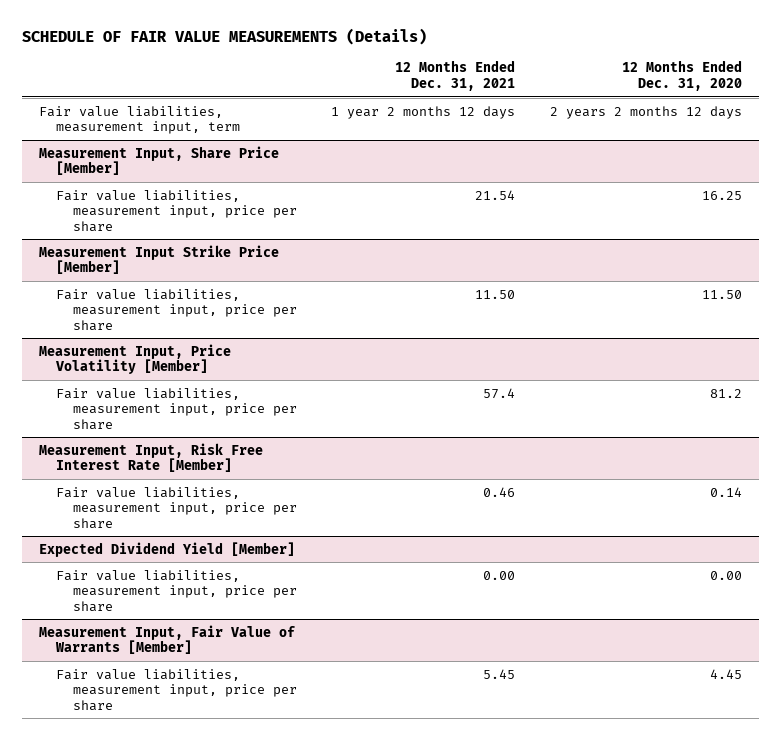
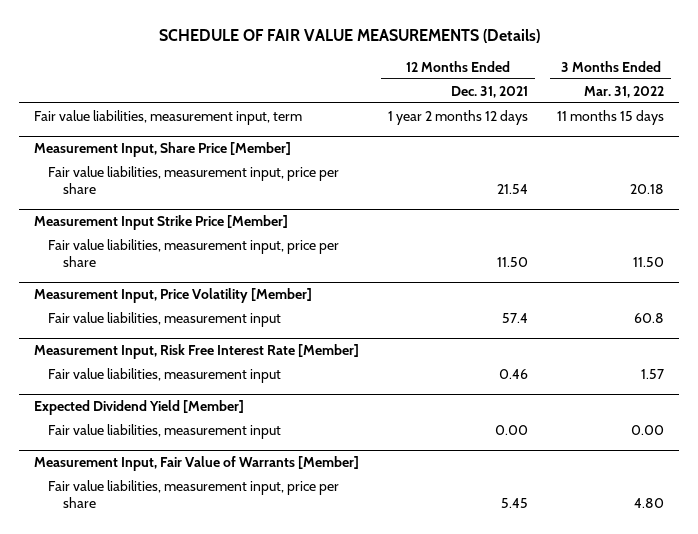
- | 12 Months Ended Dec. 31, 2021 | 12 Months Ended Dec. 31, 2020
+ | 12 Months Ended Dec. 31, 2021 | 3 Months Ended Mar. 31, 2022
@ Measurement Input, Price Volatility [Member]
- Fair value liabilities, measurement input, price per share | 57.4 | 81.2
+ Fair value liabilities, measurement input | 57.4 | 60.8
@ Measurement Input, Risk Free Interest Rate [Member]
- Fair value liabilities, measurement input, price per share | 0.46 | 0.14
+ Fair value liabilities, measurement input | 0.46 | 1.57
@ Expected Dividend Yield [Member]
- Fair value liabilities, measurement input, price per share | 0.00 | 0.00
+ Fair value liabilities, measurement input | 0.00 | 0.00

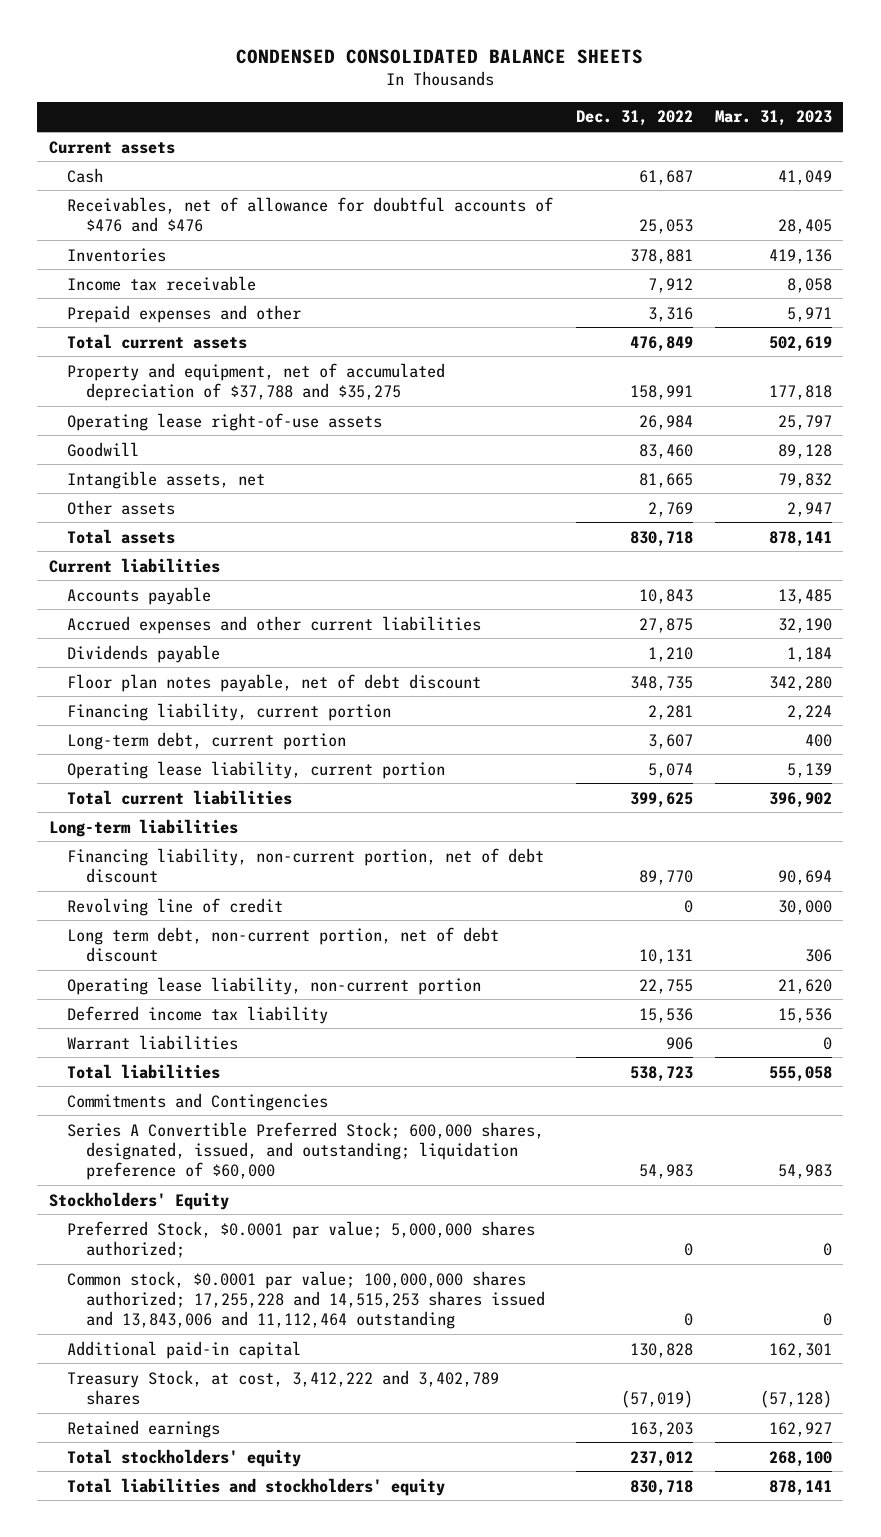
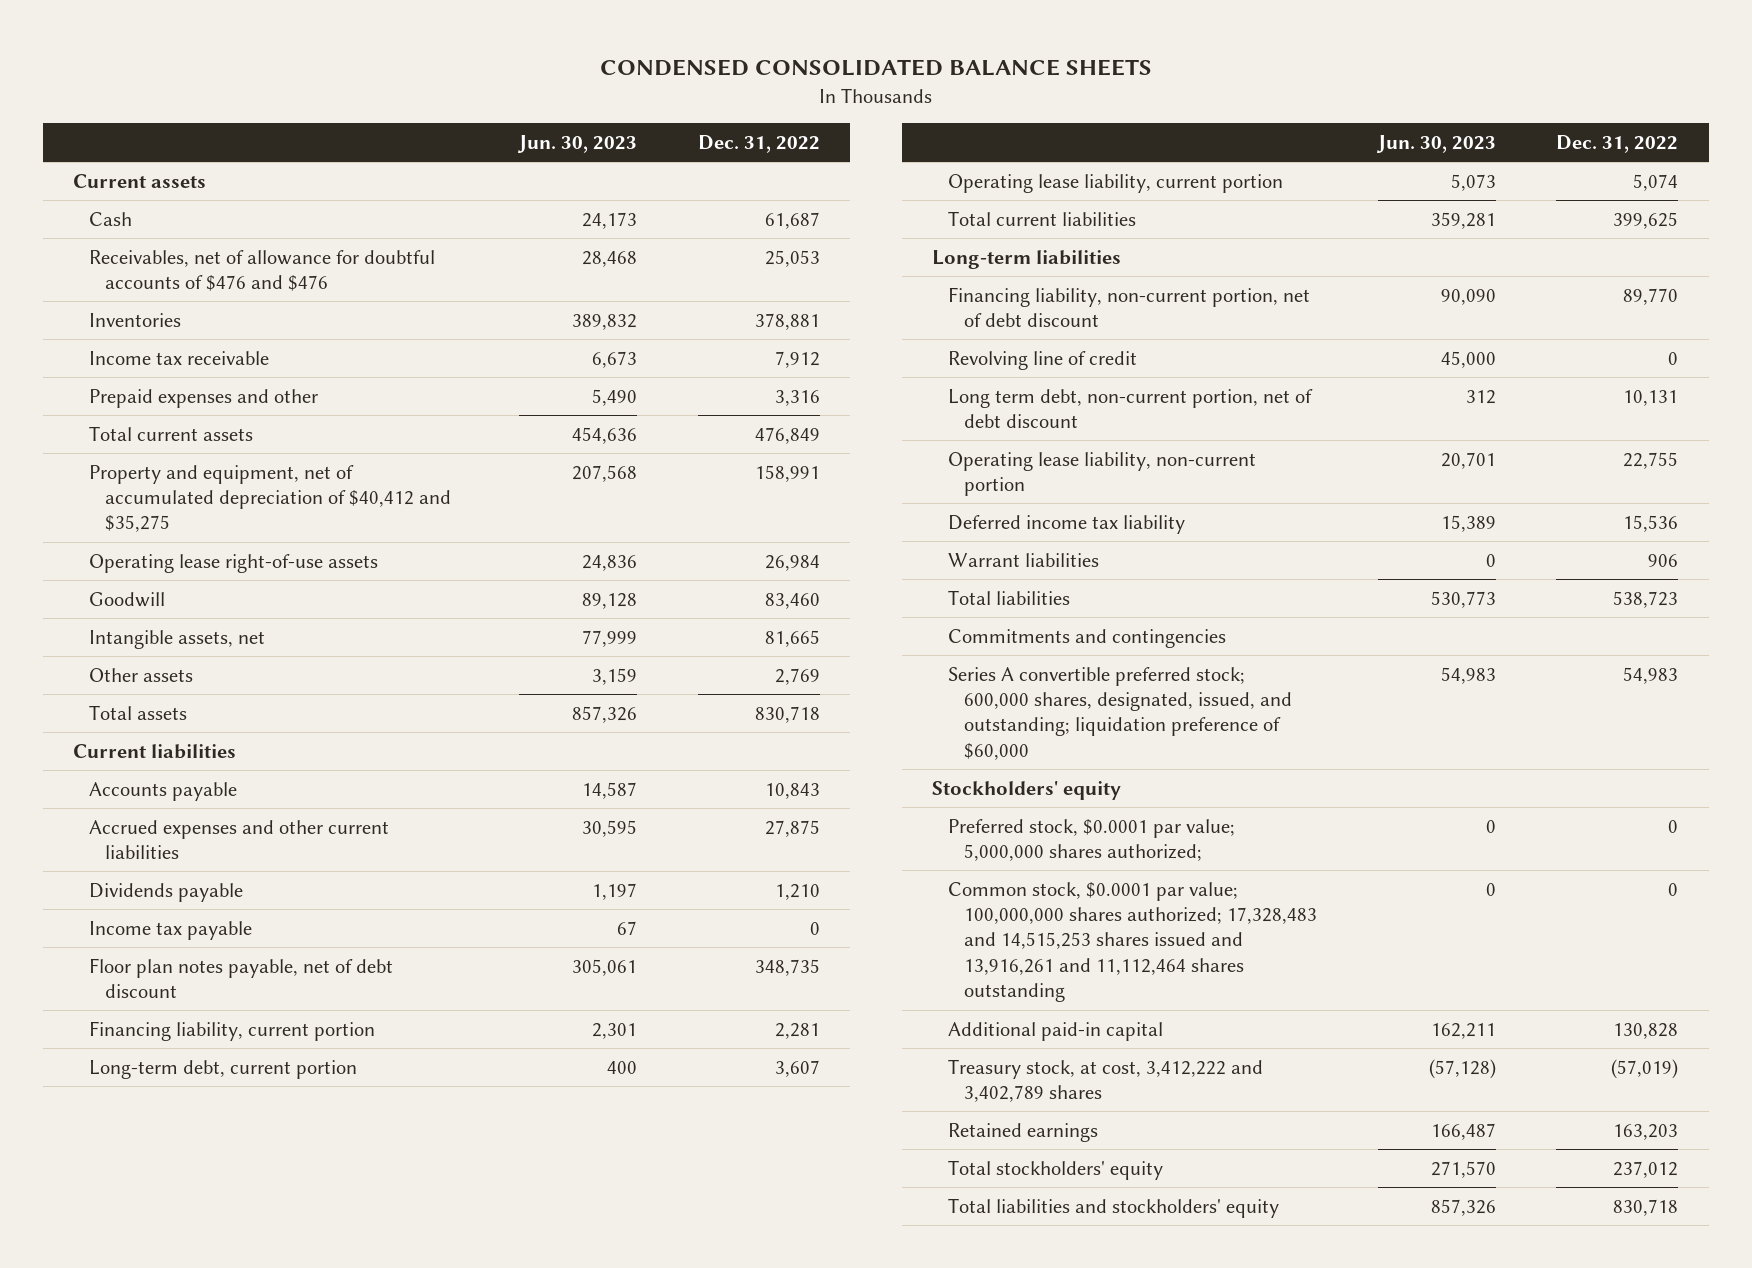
- | Dec. 31, 2022 | Mar. 31, 2023
+ | Jun. 30, 2023 | Dec. 31, 2022
- Property and equipment, net of accumulated depreciation of $37,788 and $35,275 | 158,991 | 177,818
+ Property and equipment, net of accumulated depreciation of $40,412 and $35,275 | 207,568 | 158,991
+ Income tax payable | 67 | 0
- Commitments and Contingencies
- Series A Convertible Preferred Stock; 600,000 shares, designated, issued, and outstanding; liquidation preference of $60,000 | 54,983 | 54,983
- Stockholders' Equity
- Preferred Stock, $0.0001 par value; 5,000,000 shares authorized; | 0 | 0
- Common stock, $0.0001 par value; 100,000,000 shares authorized; 17,255,228 and 14,515,253 shares issued and 13,843,006 and 11,112,464 outstanding | 0 | 0
+ Commitments and contingencies
+ Series A convertible preferred stock; 600,000 shares, designated, issued, and outstanding; liquidation preference of $60,000 | 54,983 | 54,983
+ Stockholders' equity
+ Preferred stock, $0.0001 par value; 5,000,000 shares authorized; | 0 | 0
+ Common stock, $0.0001 par value; 100,000,000 shares authorized; 17,328,483 and 14,515,253 shares issued and 13,916,261 and 11,112,464 shares outstanding | 0 | 0
- Treasury Stock, at cost, 3,412,222 and 3,402,789 shares | (57,019) | (57,128)
+ Treasury stock, at cost, 3,412,222 and 3,402,789 shares | (57,128) | (57,019)

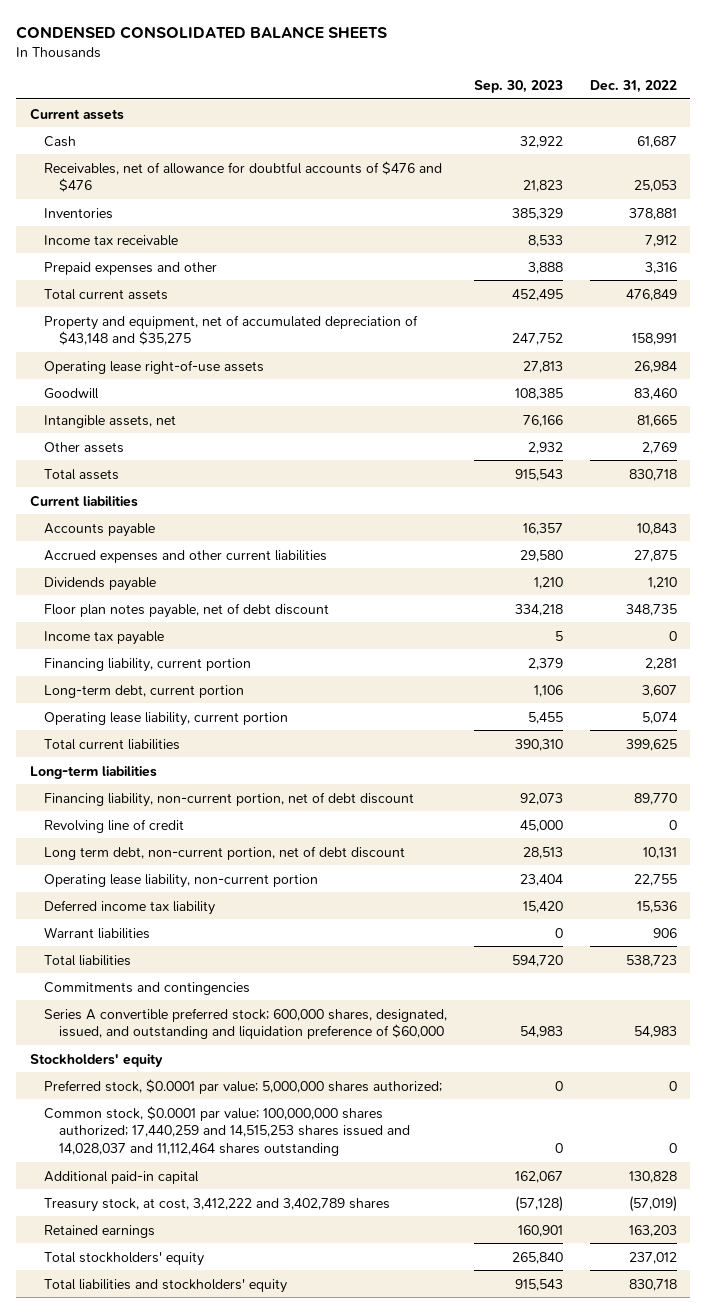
- | Jun. 30, 2023 | Dec. 31, 2022
+ | Sep. 30, 2023 | Dec. 31, 2022
- Property and equipment, net of accumulated depreciation of $40,412 and $35,275 | 207,568 | 158,991
+ Property and equipment, net of accumulated depreciation of $43,148 and $35,275 | 247,752 | 158,991
moved down: Income tax payable | 5 | 0
- Series A convertible preferred stock; 600,000 shares, designated, issued, and outstanding; liquidation preference of $60,000 | 54,983 | 54,983
+ Series A convertible preferred stock; 600,000 shares, designated, issued, and outstanding and liquidation preference of $60,000 | 54,983 | 54,983
- Common stock, $0.0001 par value; 100,000,000 shares authorized; 17,328,483 and 14,515,253 shares issued and 13,916,261 and 11,112,464 shares outstanding | 0 | 0
+ Common stock, $0.0001 par value; 100,000,000 shares authorized; 17,440,259 and 14,515,253 shares issued and 14,028,037 and 11,112,464 shares outstanding | 0 | 0

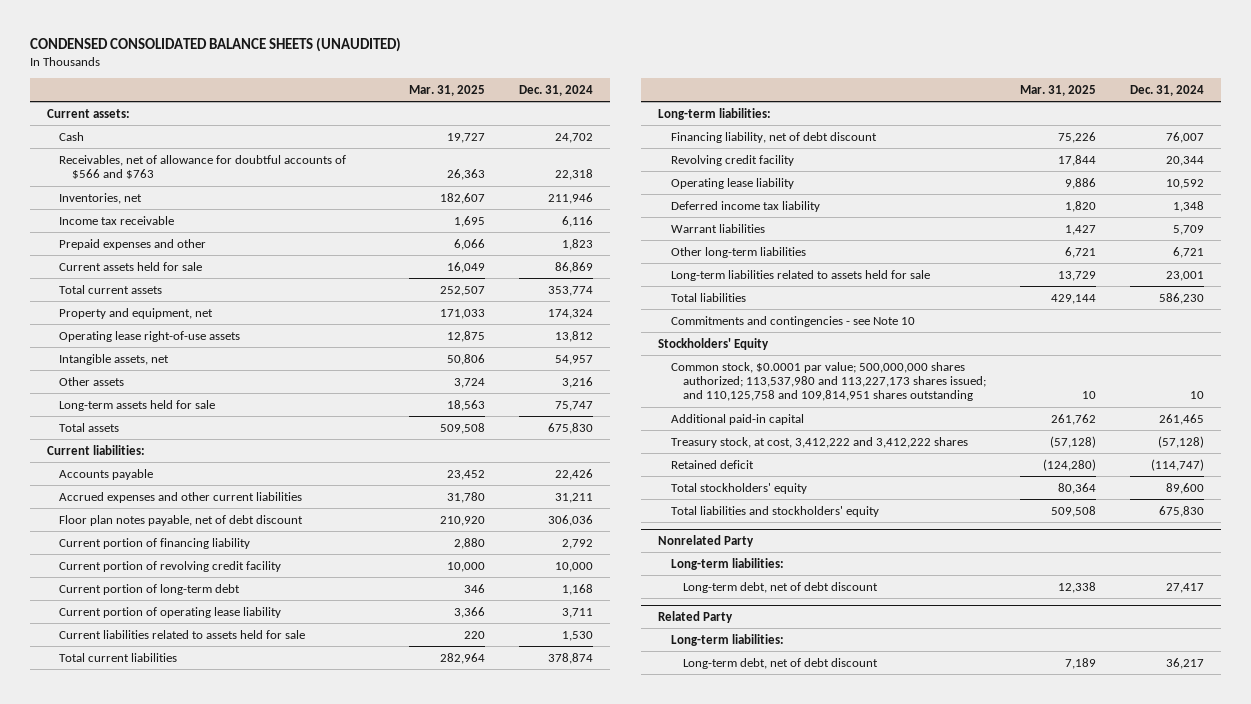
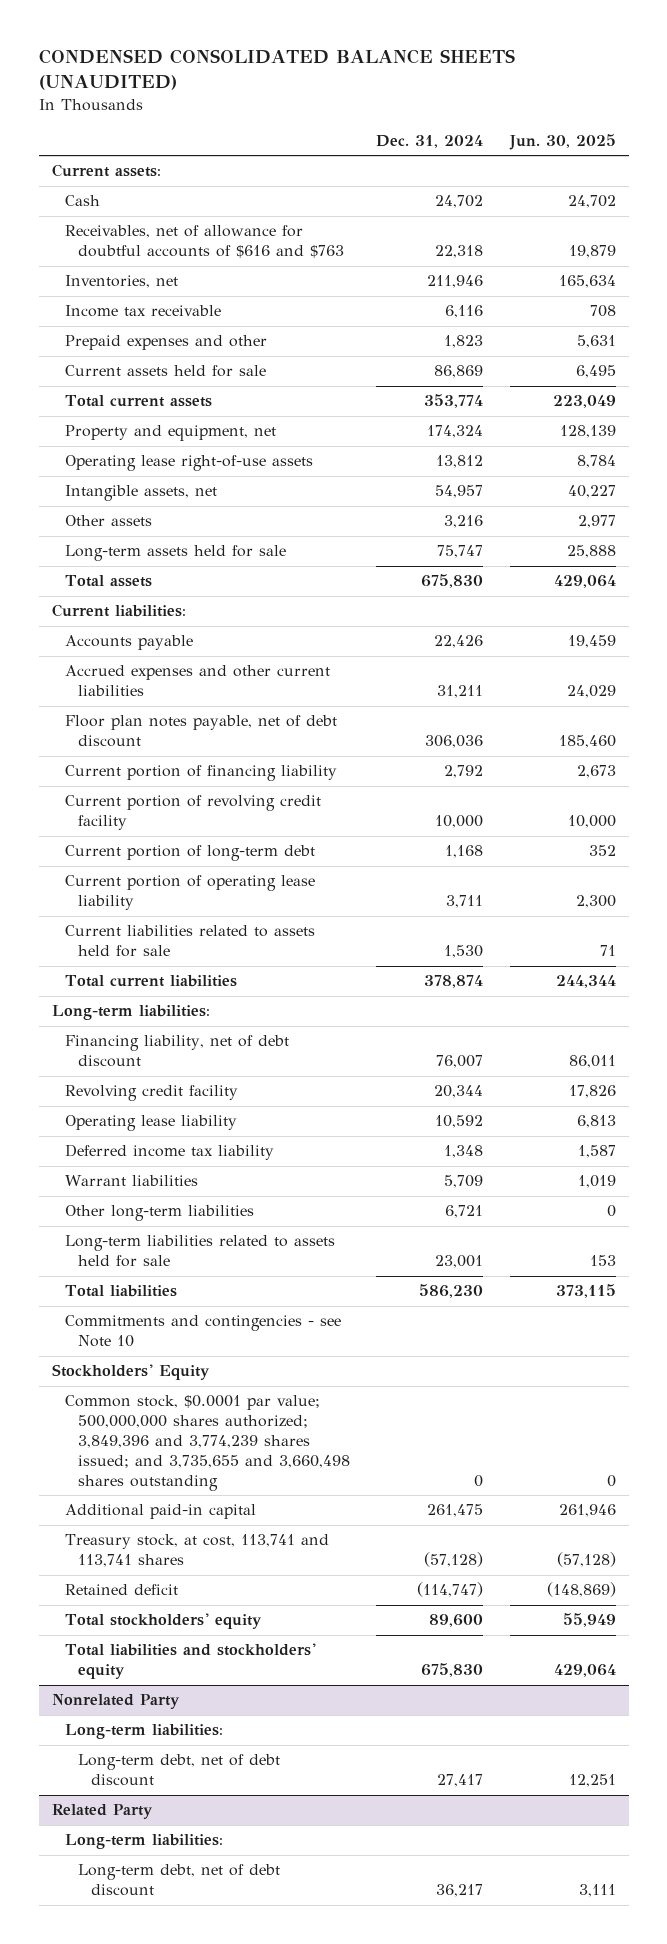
- | Mar. 31, 2025 | Dec. 31, 2024
+ | Dec. 31, 2024 | Jun. 30, 2025
- Receivables, net of allowance for doubtful accounts of $566 and $763 | 26,363 | 22,318
+ Receivables, net of allowance for doubtful accounts of $616 and $763 | 22,318 | 19,879
- Common stock, $0.0001 par value; 500,000,000 shares authorized; 113,537,980 and 113,227,173 shares issued; and 110,125,758 and 109,814,951 shares outstanding | 10 | 10
- Additional paid-in capital | 261,762 | 261,465
- Treasury stock, at cost, 3,412,222 and 3,412,222 shares | (57,128) | (57,128)
+ Common stock, $0.0001 par value; 500,000,000 shares authorized; 3,849,396 and 3,774,239 shares issued; and 3,735,655 and 3,660,498 shares outstanding | 0 | 0
+ Additional paid-in capital | 261,475 | 261,946
+ Treasury stock, at cost, 113,741 and 113,741 shares | (57,128) | (57,128)

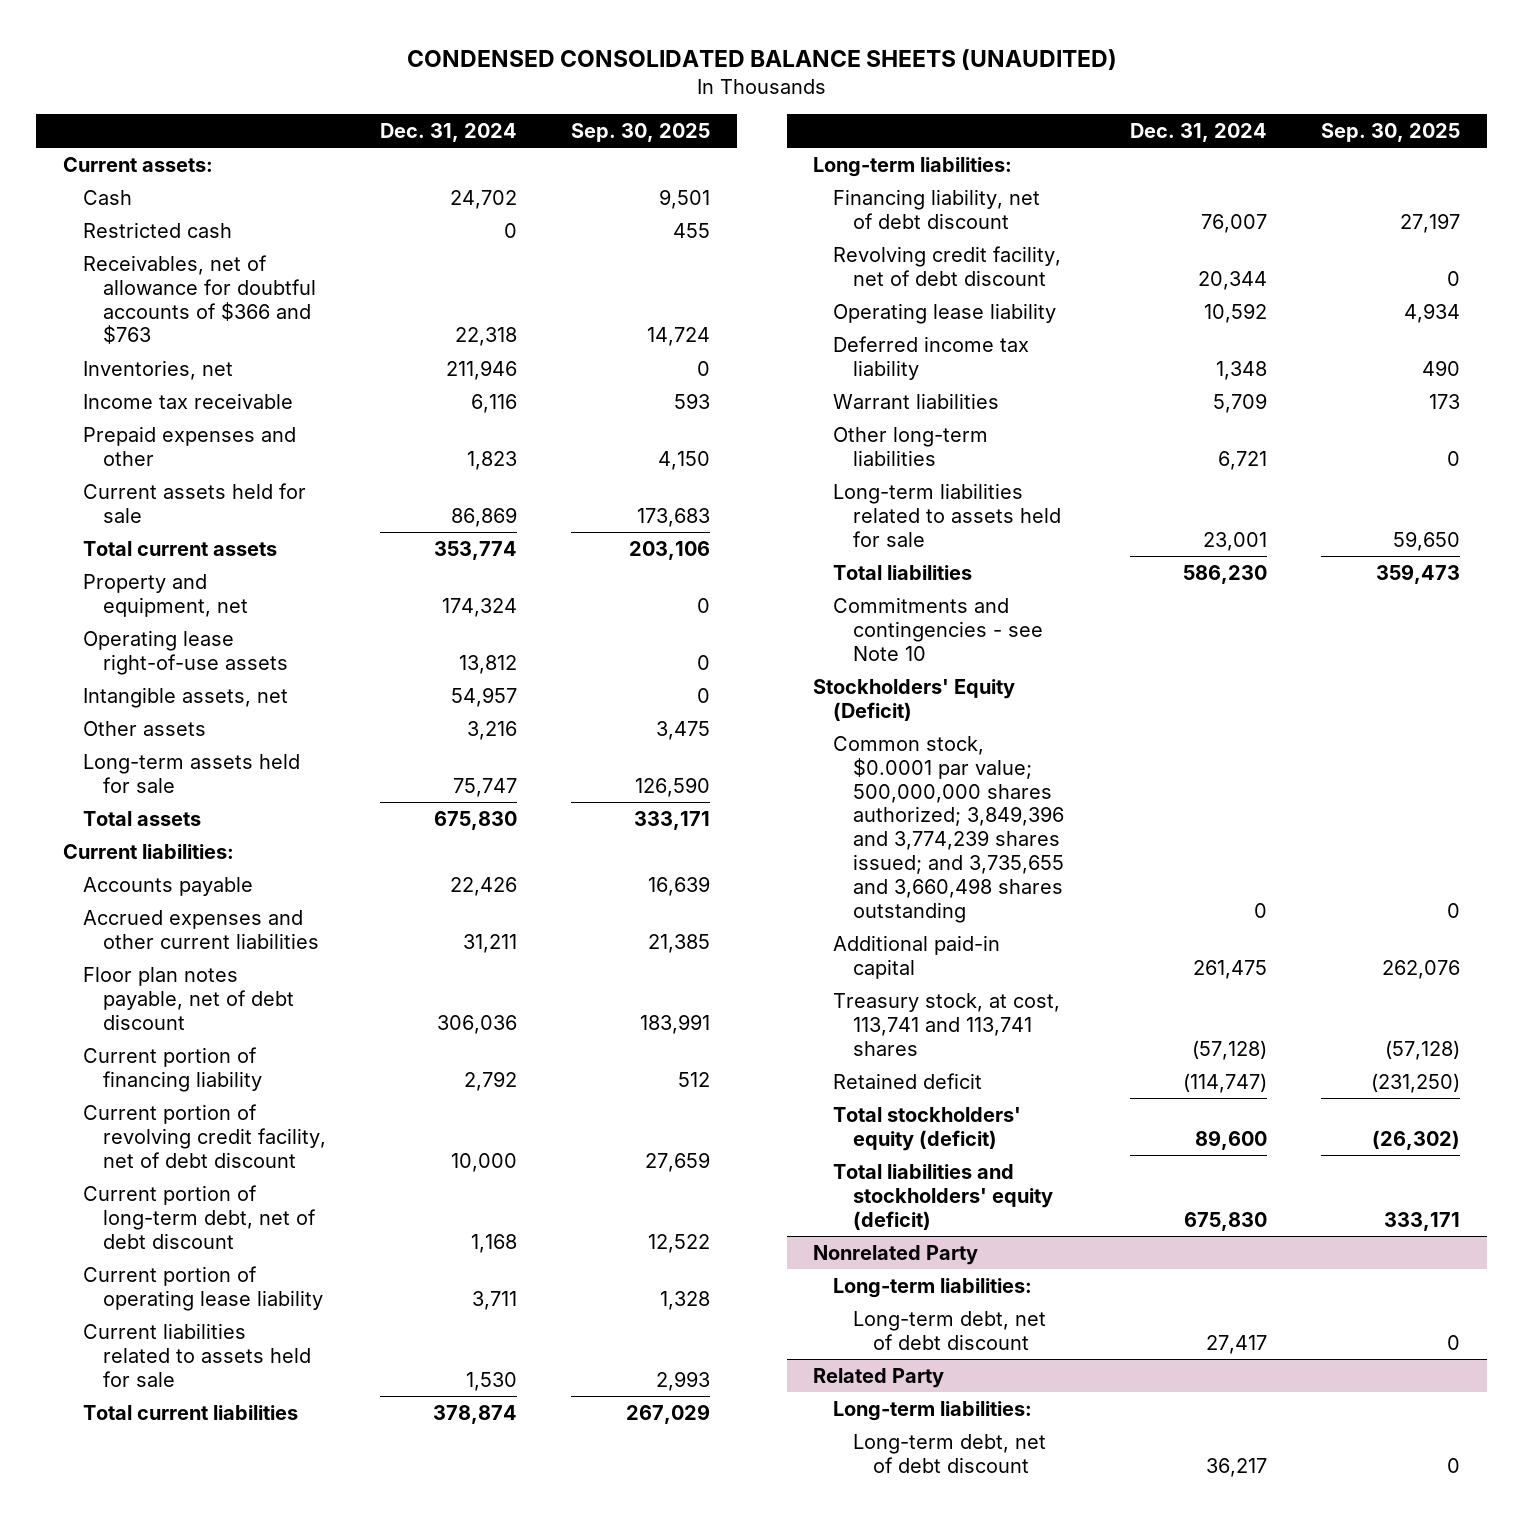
- | Dec. 31, 2024 | Jun. 30, 2025
+ | Dec. 31, 2024 | Sep. 30, 2025
- Receivables, net of allowance for doubtful accounts of $616 and $763 | 22,318 | 19,879
+ Restricted cash | 0 | 455
+ Receivables, net of allowance for doubtful accounts of $366 and $763 | 22,318 | 14,724
- Current portion of revolving credit facility | 10,000 | 10,000
- Current portion of long-term debt | 1,168 | 352
+ Current portion of revolving credit facility, net of debt discount | 10,000 | 27,659
+ Current portion of long-term debt, net of debt discount | 1,168 | 12,522
- Revolving credit facility | 20,344 | 17,826
+ Revolving credit facility, net of debt discount | 20,344 | 0
- Stockholders' Equity
+ Stockholders' Equity (Deficit)
- Total stockholders' equity | 89,600 | 55,949
- Total liabilities and stockholders' equity | 675,830 | 429,064
+ Total stockholders' equity (deficit) | 89,600 | (26,302)
+ Total liabilities and stockholders' equity (deficit) | 675,830 | 333,171

